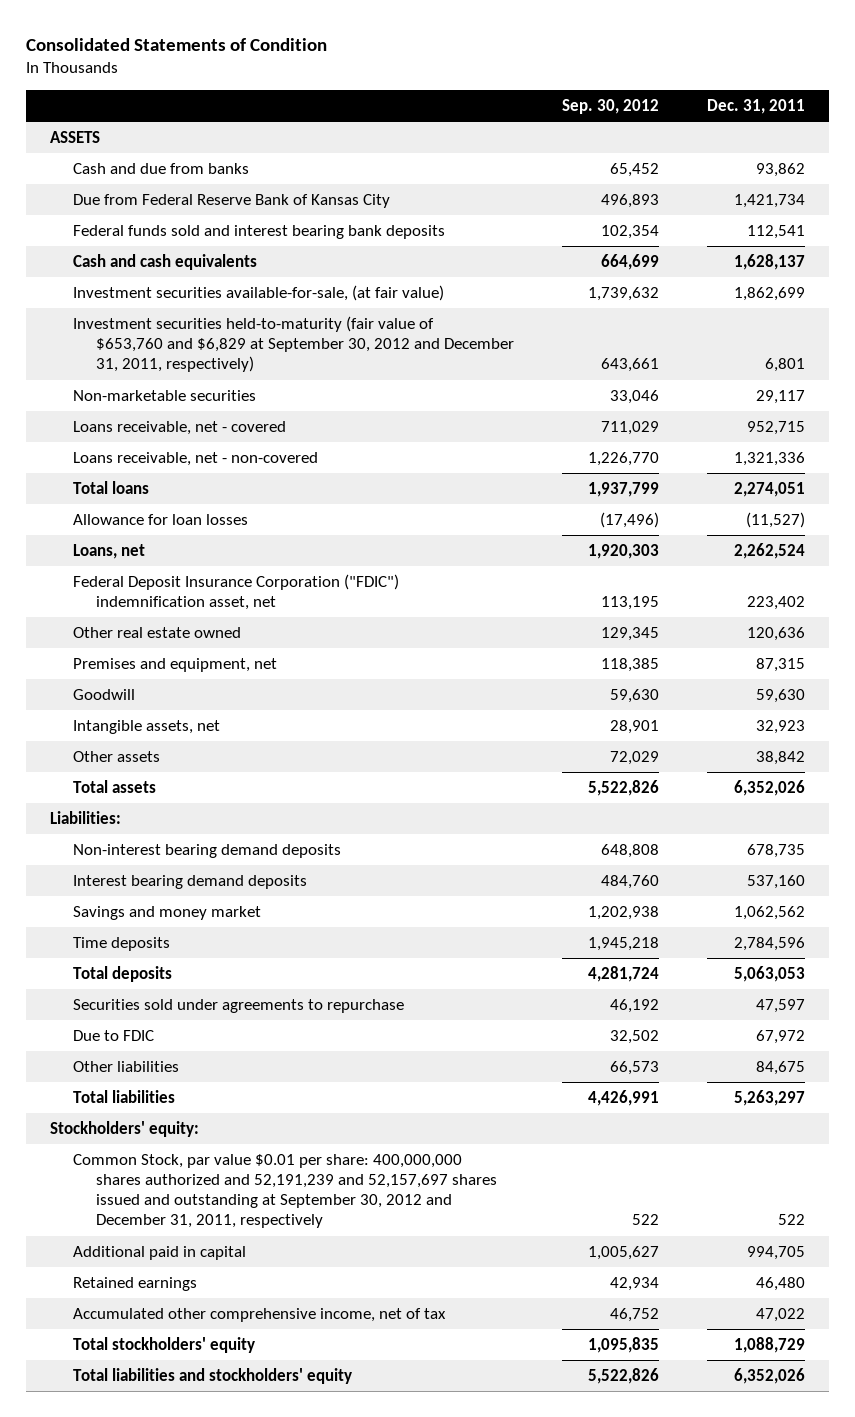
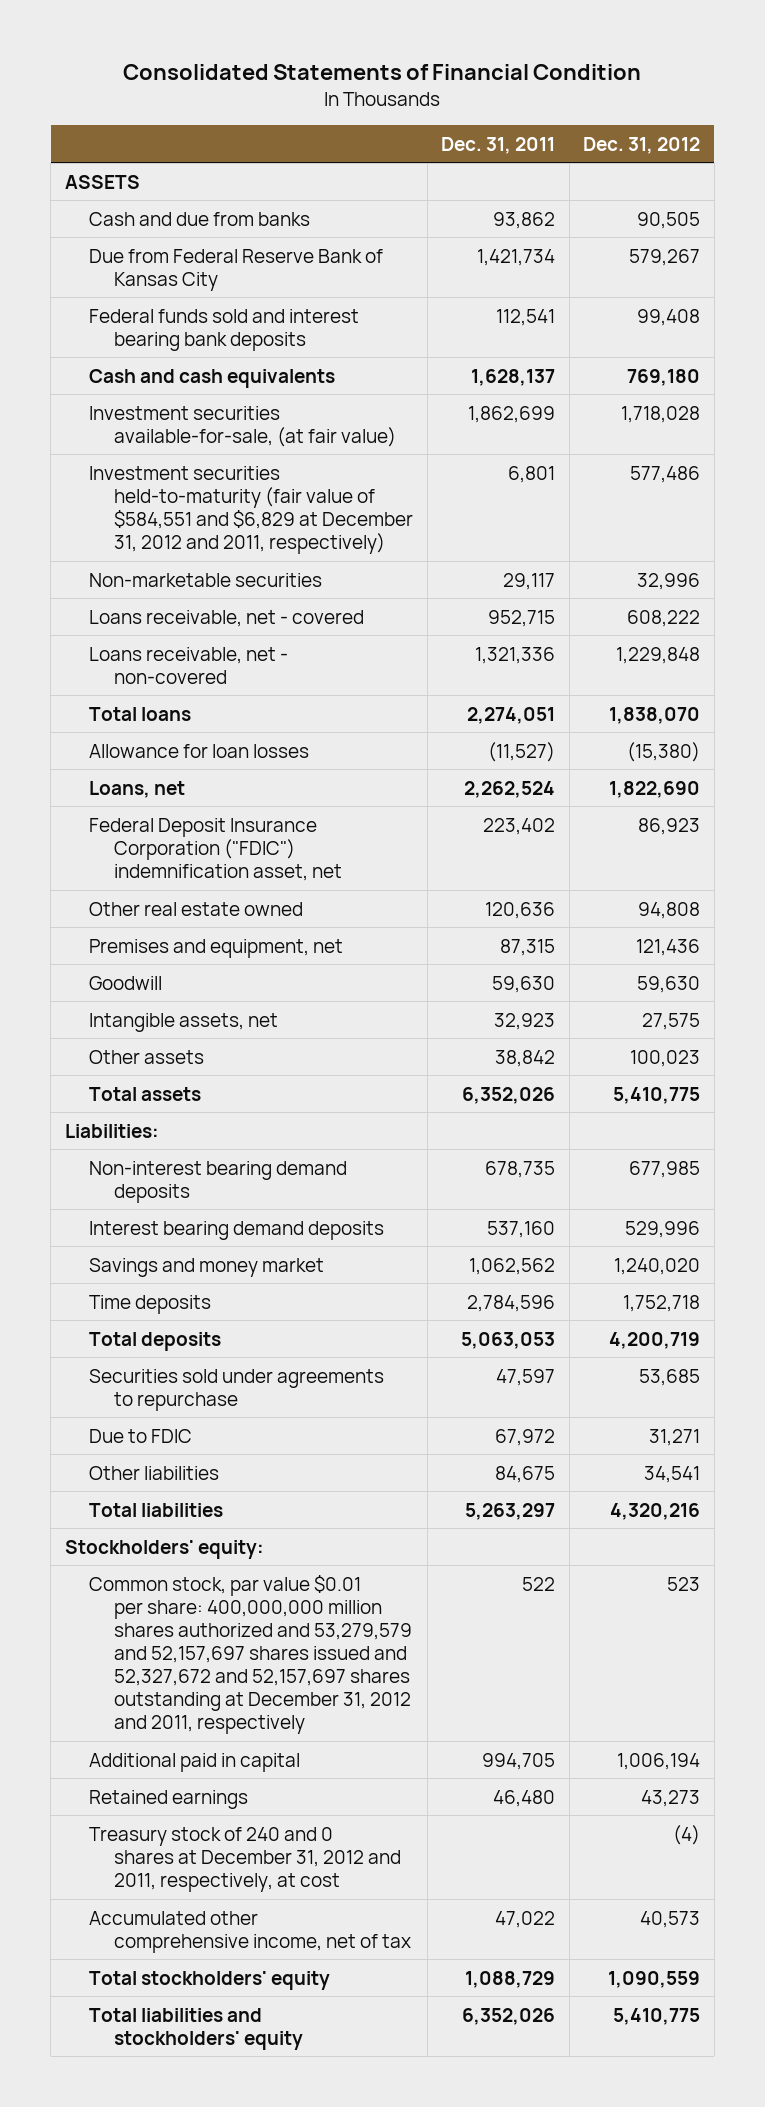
- Consolidated Statements of Condition
+ Consolidated Statements of Financial Condition
- | Sep. 30, 2012 | Dec. 31, 2011
+ | Dec. 31, 2011 | Dec. 31, 2012
- Investment securities held-to-maturity (fair value of $653,760 and $6,829 at September 30, 2012 and December 31, 2011, respectively) | 643,661 | 6,801
+ Investment securities held-to-maturity (fair value of $584,551 and $6,829 at December 31, 2012 and 2011, respectively) | 6,801 | 577,486
- Common Stock, par value $0.01 per share: 400,000,000 shares authorized and 52,191,239 and 52,157,697 shares issued and outstanding at September 30, 2012 and December 31, 2011, respectively | 522 | 522
+ Common stock, par value $0.01 per share: 400,000,000 million shares authorized and 53,279,579 and 52,157,697 shares issued and 52,327,672 and 52,157,697 shares outstanding at December 31, 2012 and 2011, respectively | 522 | 523
+ Treasury stock of 240 and 0 shares at December 31, 2012 and 2011, respectively, at cost | | (4)

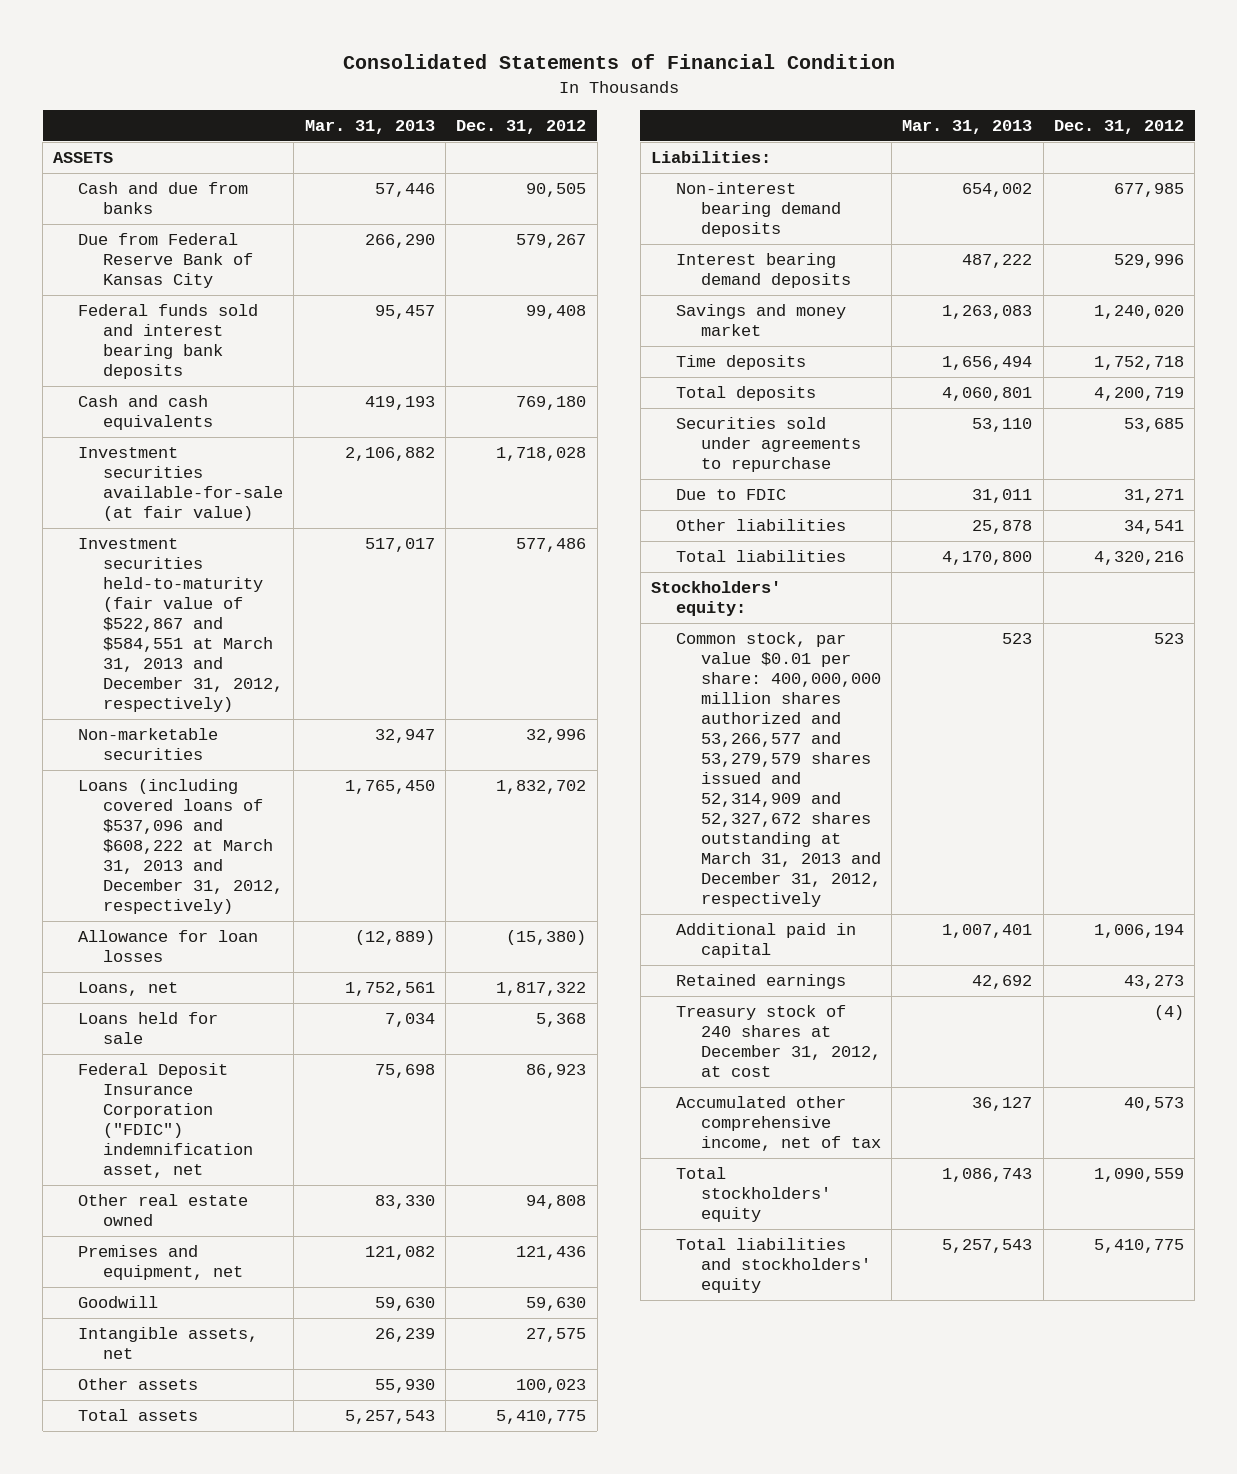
- | Dec. 31, 2011 | Dec. 31, 2012
+ | Mar. 31, 2013 | Dec. 31, 2012
- Investment securities available-for-sale, (at fair value) | 1,862,699 | 1,718,028
- Investment securities held-to-maturity (fair value of $584,551 and $6,829 at December 31, 2012 and 2011, respectively) | 6,801 | 577,486
+ Investment securities available-for-sale (at fair value) | 2,106,882 | 1,718,028
+ Investment securities held-to-maturity (fair value of $522,867 and $584,551 at March 31, 2013 and December 31, 2012, respectively) | 517,017 | 577,486
- Loans receivable, net - covered | 952,715 | 608,222
- Loans receivable, net - non-covered | 1,321,336 | 1,229,848
- Total loans | 2,274,051 | 1,838,070
+ Loans (including covered loans of $537,096 and $608,222 at March 31, 2013 and December 31, 2012, respectively) | 1,765,450 | 1,832,702
- Loans, net | 2,262,524 | 1,822,690
+ Loans, net | 1,752,561 | 1,817,322
+ Loans held for sale | 7,034 | 5,368
- Common stock, par value $0.01 per share: 400,000,000 million shares authorized and 53,279,579 and 52,157,697 shares issued and 52,327,672 and 52,157,697 shares outstanding at December 31, 2012 and 2011, respectively | 522 | 523
+ Common stock, par value $0.01 per share: 400,000,000 million shares authorized and 53,266,577 and 53,279,579 shares issued and 52,314,909 and 52,327,672 shares outstanding at March 31, 2013 and December 31, 2012, respectively | 523 | 523
- Treasury stock of 240 and 0 shares at December 31, 2012 and 2011, respectively, at cost | | (4)
+ Treasury stock of 240 shares at December 31, 2012, at cost | | (4)

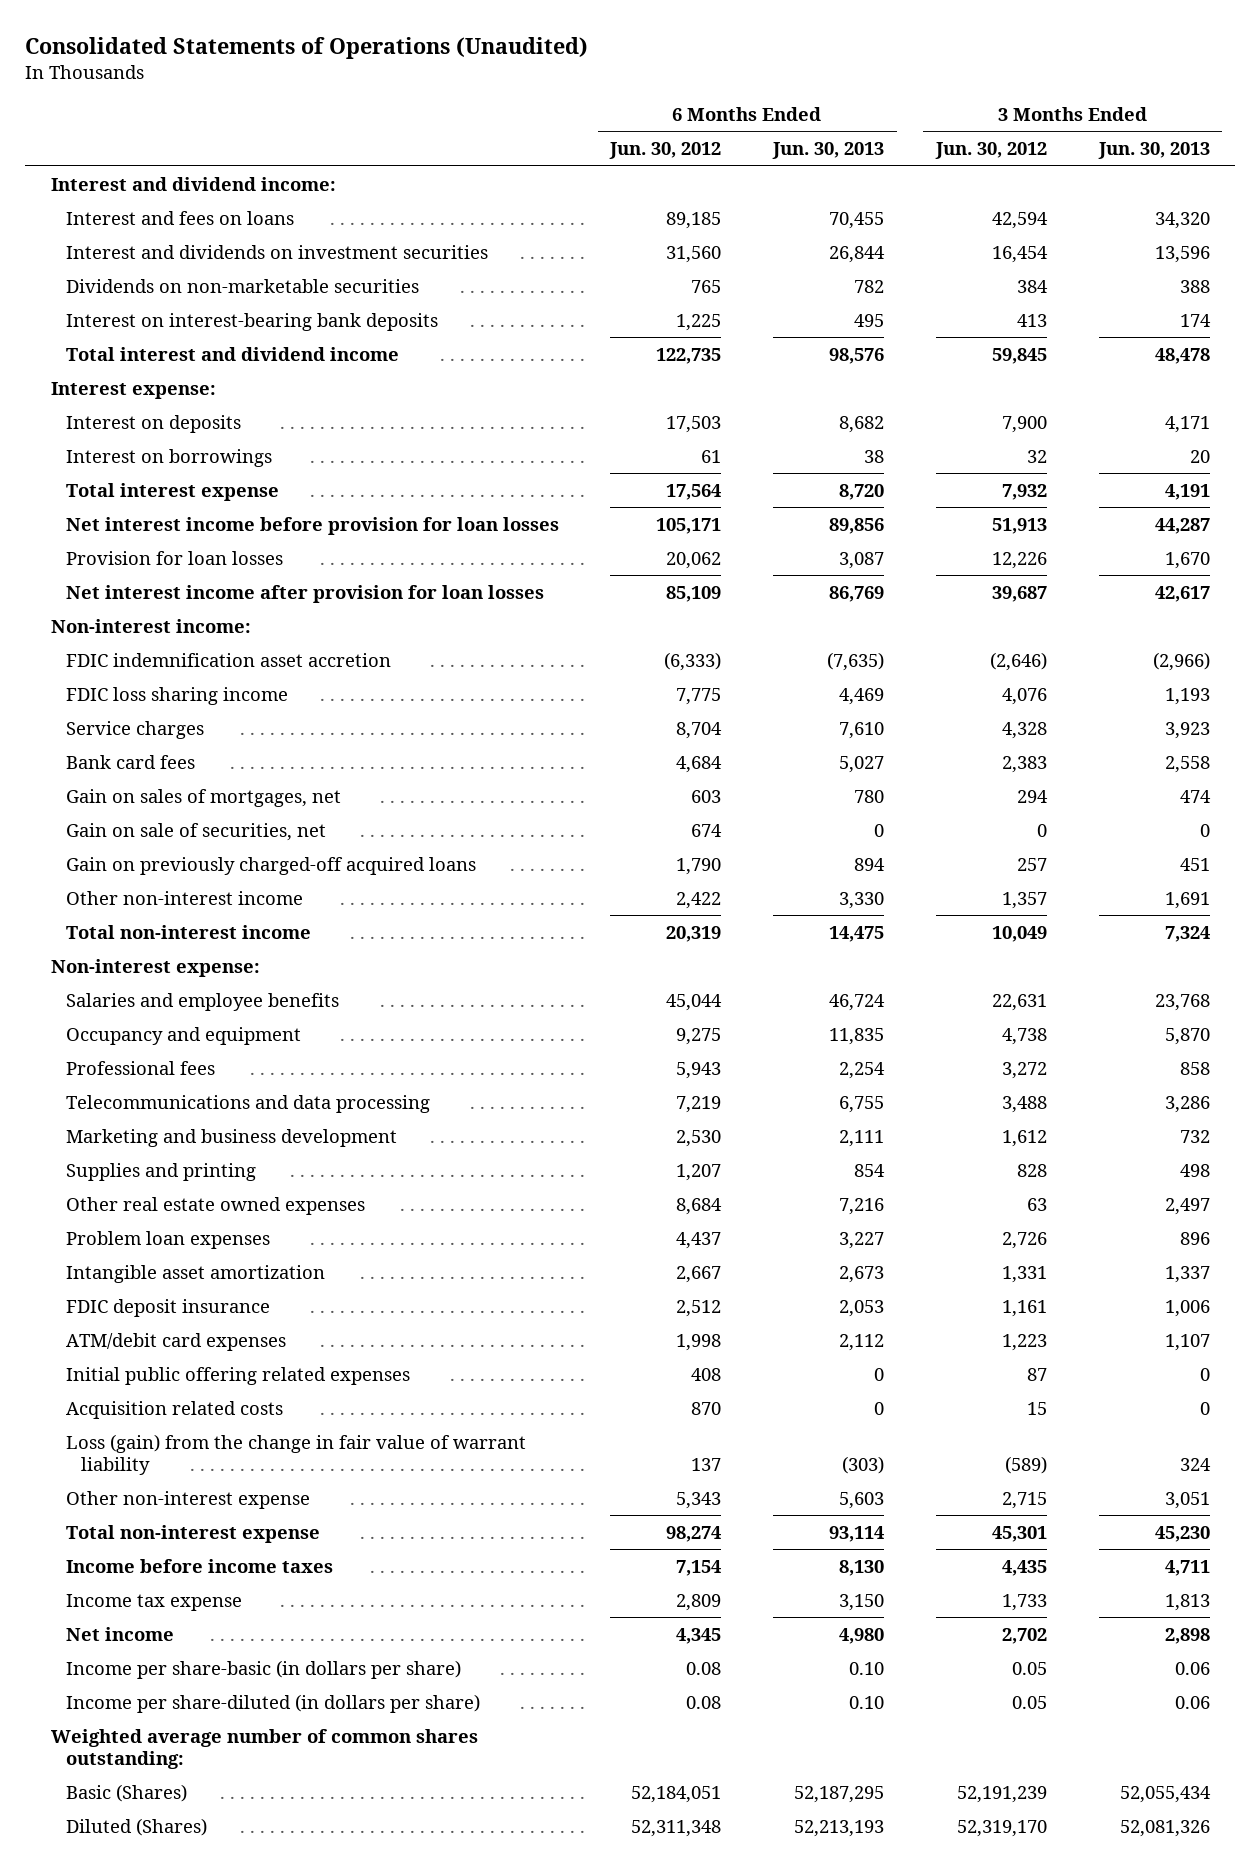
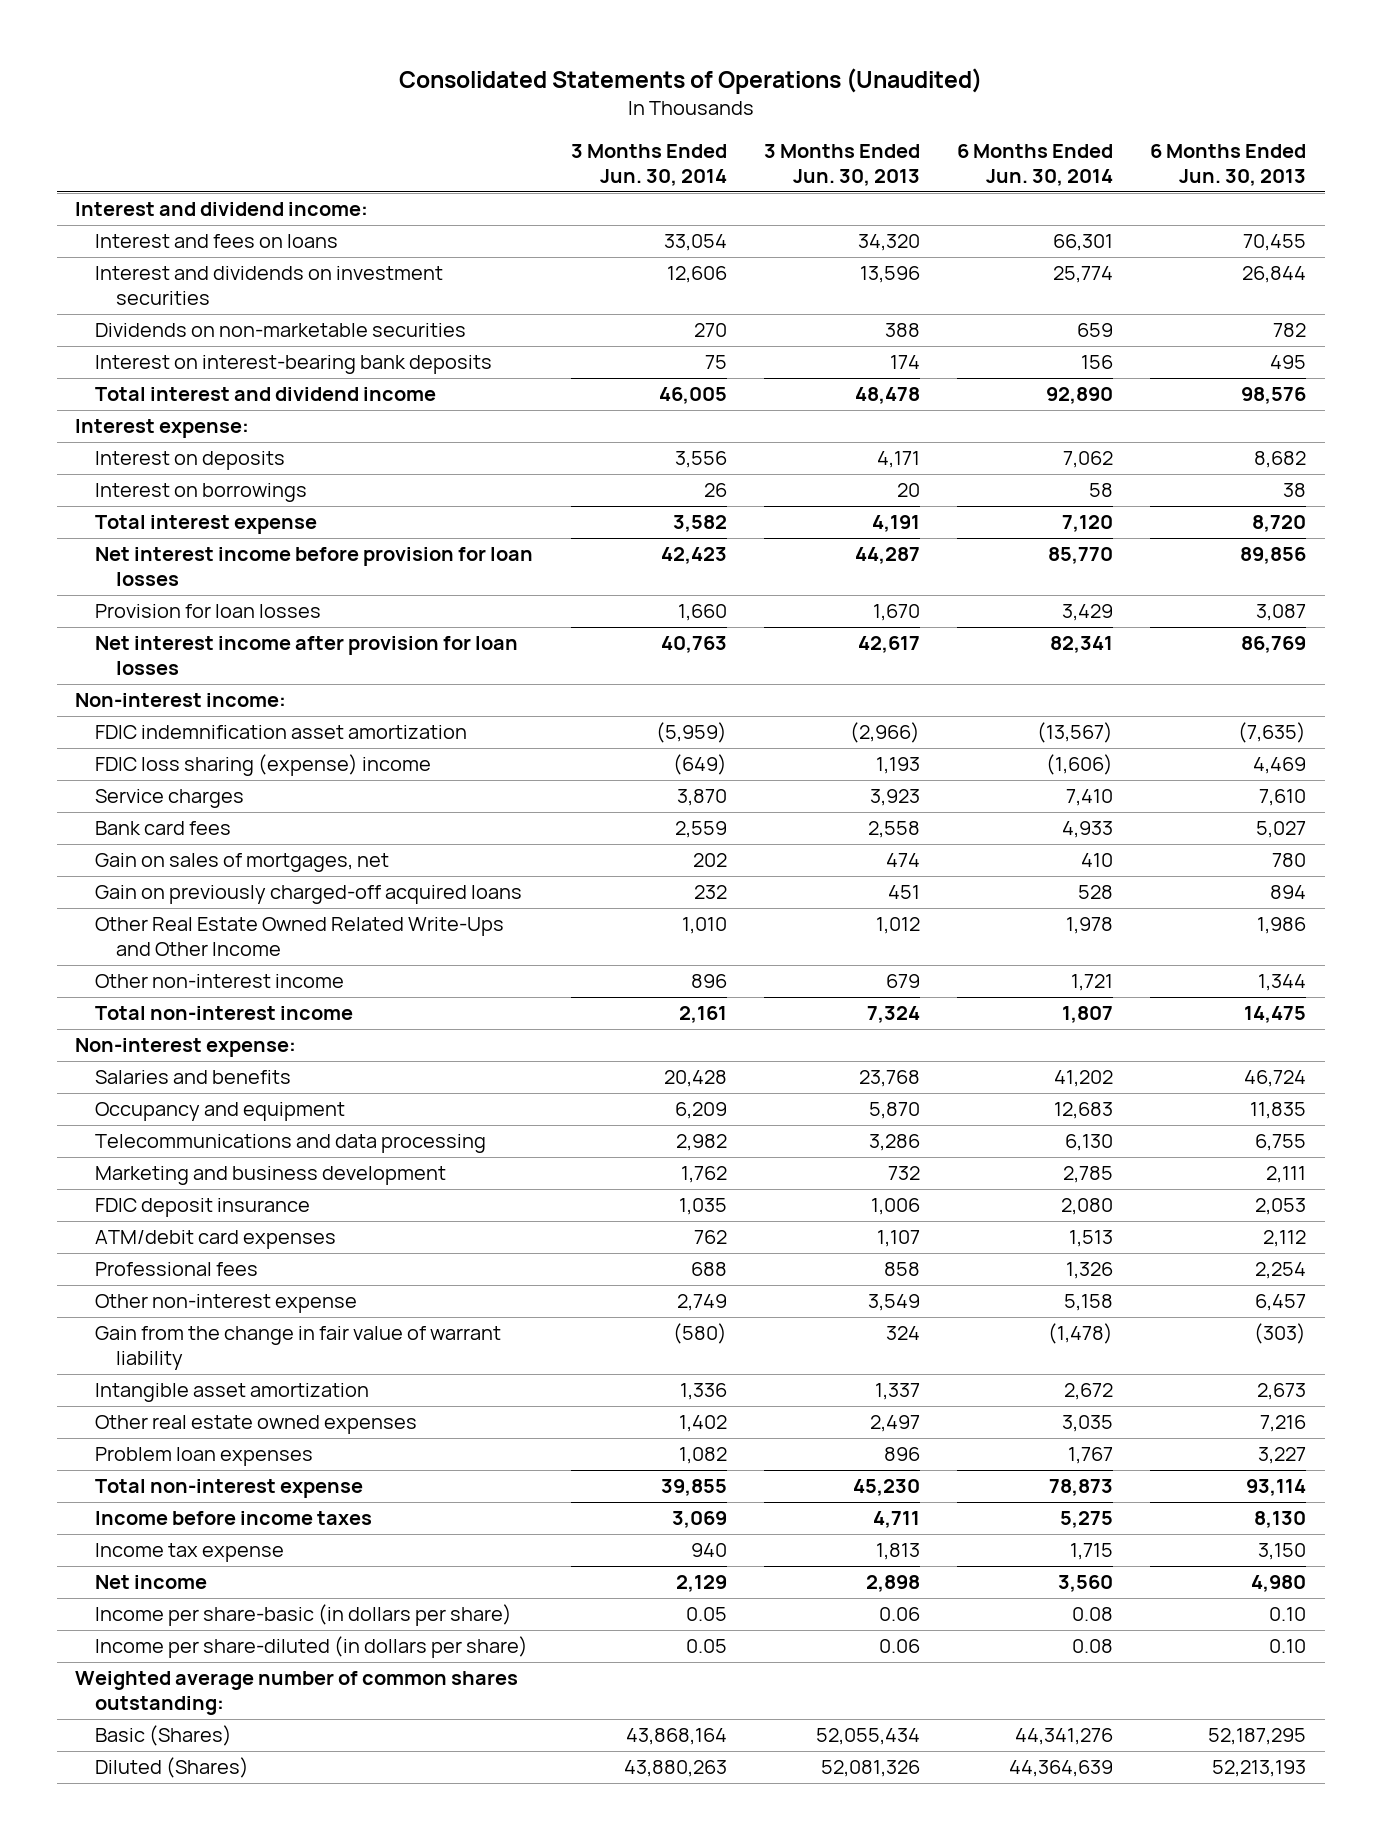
- | 6 Months Ended Jun. 30, 2012 | 6 Months Ended Jun. 30, 2013 | 3 Months Ended Jun. 30, 2012 | 3 Months Ended Jun. 30, 2013
+ | 3 Months Ended Jun. 30, 2014 | 3 Months Ended Jun. 30, 2013 | 6 Months Ended Jun. 30, 2014 | 6 Months Ended Jun. 30, 2013
- FDIC indemnification asset accretion | (6,333) | (7,635) | (2,646) | (2,966)
- FDIC loss sharing income | 7,775 | 4,469 | 4,076 | 1,193
+ FDIC indemnification asset amortization | (5,959) | (2,966) | (13,567) | (7,635)
+ FDIC loss sharing (expense) income | (649) | 1,193 | (1,606) | 4,469
- Gain on sale of securities, net | 674 | 0 | 0 | 0
- Other non-interest income | 2,422 | 3,330 | 1,357 | 1,691
+ Other Real Estate Owned Related Write-Ups and Other Income | 1,010 | 1,012 | 1,978 | 1,986
+ Other non-interest income | 896 | 679 | 1,721 | 1,344
- Salaries and employee benefits | 45,044 | 46,724 | 22,631 | 23,768
+ Salaries and benefits | 20,428 | 23,768 | 41,202 | 46,724
- Supplies and printing | 1,207 | 854 | 828 | 498
- Initial public offering related expenses | 408 | 0 | 87 | 0
- Acquisition related costs | 870 | 0 | 15 | 0
- Loss (gain) from the change in fair value of warrant liability | 137 | (303) | (589) | 324
- Other non-interest expense | 5,343 | 5,603 | 2,715 | 3,051
moved down: Professional fees | 688 | 858 | 1,326 | 2,254
+ Other non-interest expense | 2,749 | 3,549 | 5,158 | 6,457
+ Gain from the change in fair value of warrant liability | (580) | 324 | (1,478) | (303)
moved down: Intangible asset amortization | 1,336 | 1,337 | 2,672 | 2,673
moved down: Other real estate owned expenses | 1,402 | 2,497 | 3,035 | 7,216
moved down: Problem loan expenses | 1,082 | 896 | 1,767 | 3,227

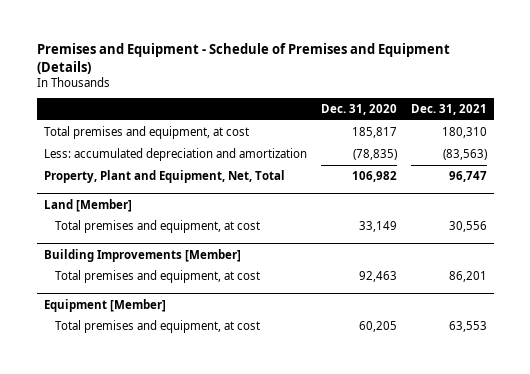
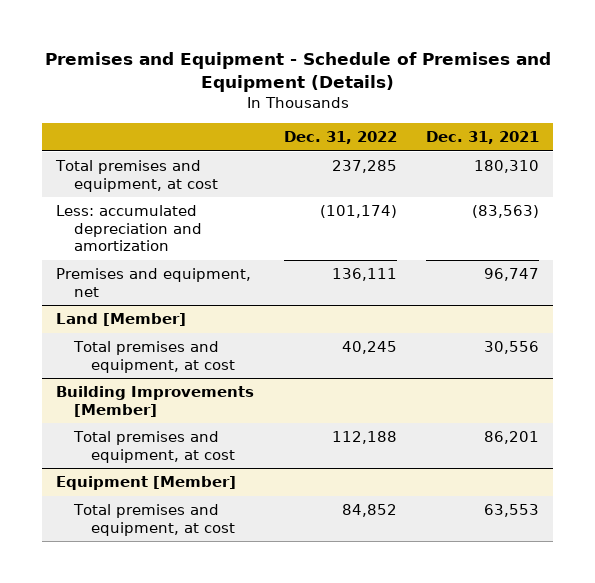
- | Dec. 31, 2020 | Dec. 31, 2021
+ | Dec. 31, 2022 | Dec. 31, 2021
- Property, Plant and Equipment, Net, Total | 106,982 | 96,747
+ Premises and equipment, net | 136,111 | 96,747

